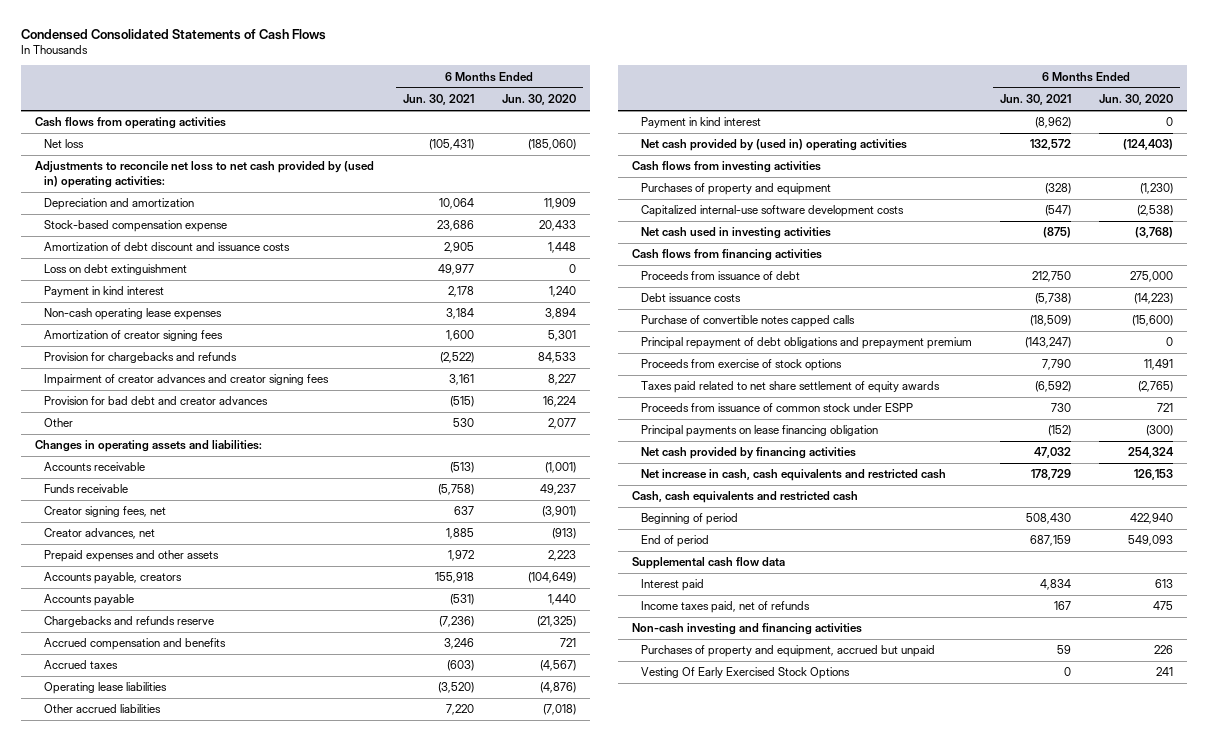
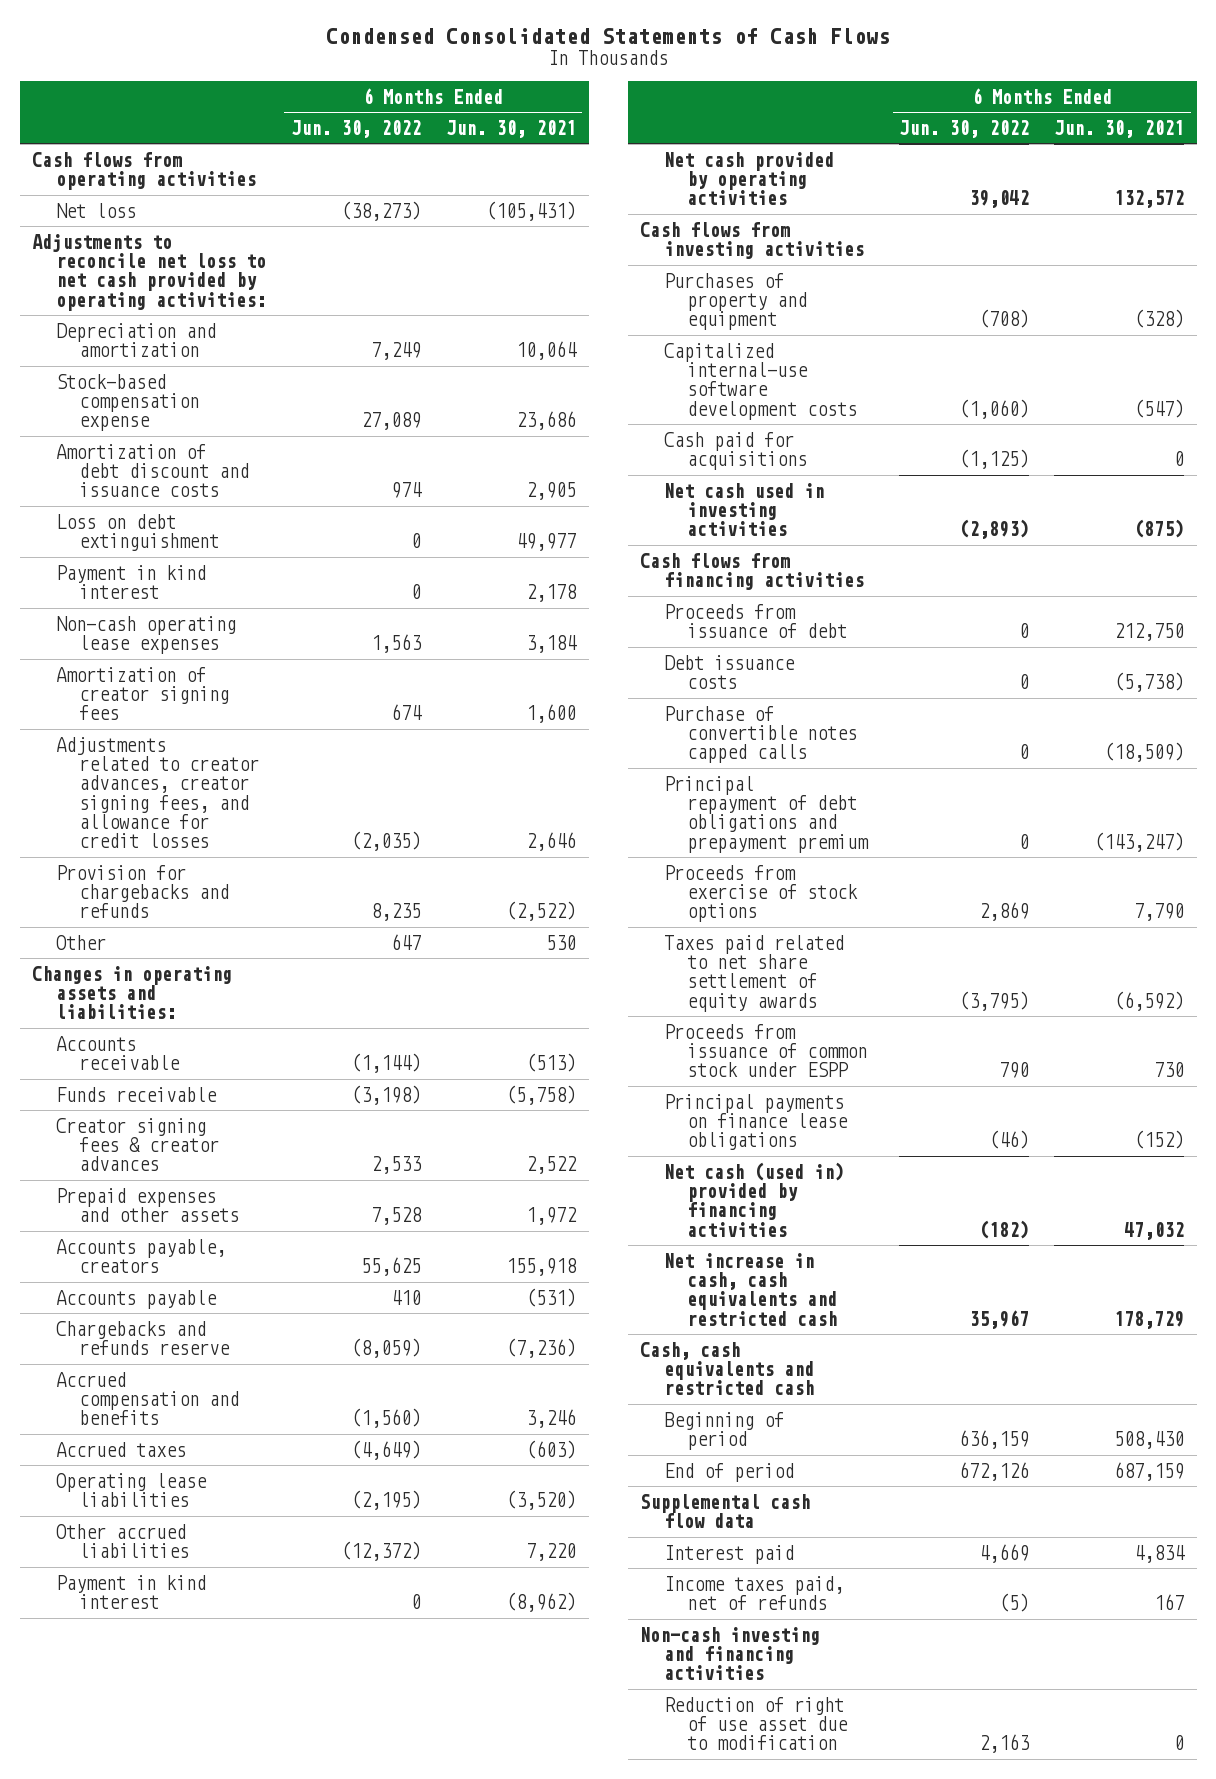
- | 6 Months Ended Jun. 30, 2021 | 6 Months Ended Jun. 30, 2020
+ | 6 Months Ended Jun. 30, 2022 | 6 Months Ended Jun. 30, 2021
- Adjustments to reconcile net loss to net cash provided by (used in) operating activities:
+ Adjustments to reconcile net loss to net cash provided by operating activities:
+ Adjustments related to creator advances, creator signing fees, and allowance for credit losses | (2,035) | 2,646
- Impairment of creator advances and creator signing fees | 3,161 | 8,227
- Provision for bad debt and creator advances | (515) | 16,224
- Creator signing fees, net | 637 | (3,901)
- Creator advances, net | 1,885 | (913)
+ Creator signing fees & creator advances | 2,533 | 2,522
- Net cash provided by (used in) operating activities | 132,572 | (124,403)
+ Net cash provided by operating activities | 39,042 | 132,572
+ Cash paid for acquisitions | (1,125) | 0
- Principal payments on lease financing obligation | (152) | (300)
- Net cash provided by financing activities | 47,032 | 254,324
+ Principal payments on finance lease obligations | (46) | (152)
+ Net cash (used in) provided by financing activities | (182) | 47,032
- Purchases of property and equipment, accrued but unpaid | 59 | 226
- Vesting Of Early Exercised Stock Options | 0 | 241
+ Reduction of right of use asset due to modification | 2,163 | 0

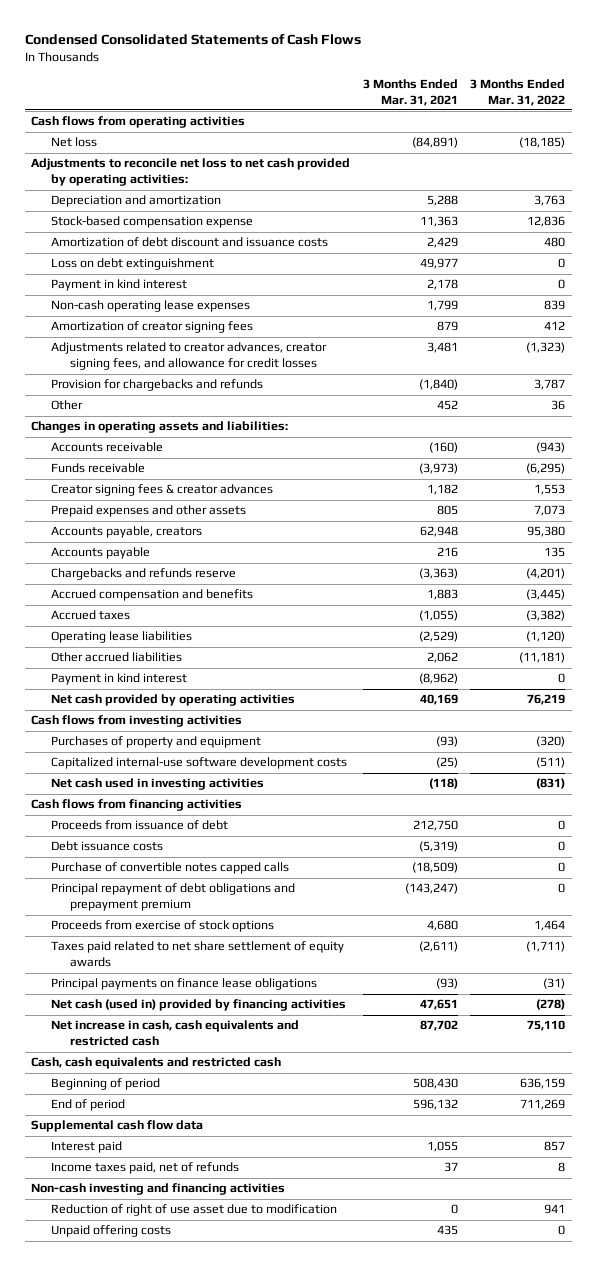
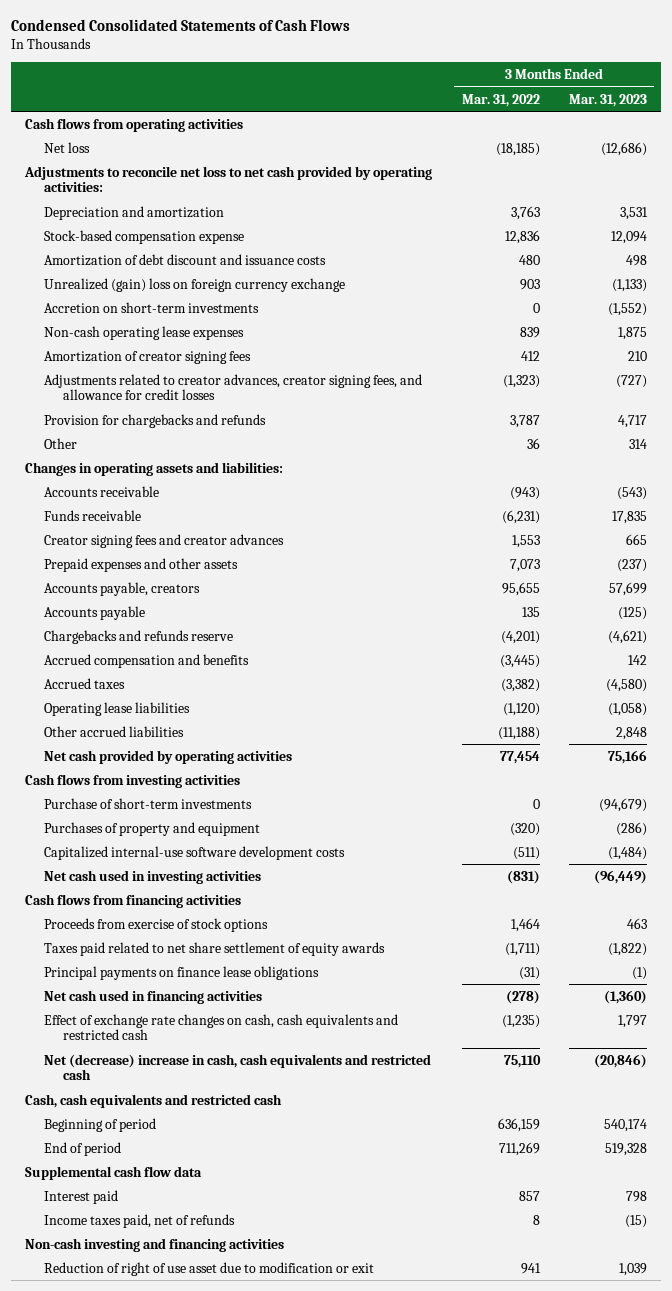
- | 3 Months Ended Mar. 31, 2021 | 3 Months Ended Mar. 31, 2022
+ | 3 Months Ended Mar. 31, 2022 | 3 Months Ended Mar. 31, 2023
- Loss on debt extinguishment | 49,977 | 0
- Payment in kind interest | 2,178 | 0
+ Unrealized (gain) loss on foreign currency exchange | 903 | (1,133)
+ Accretion on short-term investments | 0 | (1,552)
- Funds receivable | (3,973) | (6,295)
- Creator signing fees & creator advances | 1,182 | 1,553
+ Funds receivable | (6,231) | 17,835
+ Creator signing fees and creator advances | 1,553 | 665
- Accounts payable, creators | 62,948 | 95,380
+ Accounts payable, creators | 95,655 | 57,699
- Other accrued liabilities | 2,062 | (11,181)
- Payment in kind interest | (8,962) | 0
- Net cash provided by operating activities | 40,169 | 76,219
+ Other accrued liabilities | (11,188) | 2,848
+ Net cash provided by operating activities | 77,454 | 75,166
+ Purchase of short-term investments | 0 | (94,679)
- Proceeds from issuance of debt | 212,750 | 0
- Debt issuance costs | (5,319) | 0
- Purchase of convertible notes capped calls | (18,509) | 0
- Principal repayment of debt obligations and prepayment premium | (143,247) | 0
- Net cash (used in) provided by financing activities | 47,651 | (278)
- Net increase in cash, cash equivalents and restricted cash | 87,702 | 75,110
+ Net cash used in financing activities | (278) | (1,360)
+ Effect of exchange rate changes on cash, cash equivalents and restricted cash | (1,235) | 1,797
+ Net (decrease) increase in cash, cash equivalents and restricted cash | 75,110 | (20,846)
- Reduction of right of use asset due to modification | 0 | 941
- Unpaid offering costs | 435 | 0
+ Reduction of right of use asset due to modification or exit | 941 | 1,039

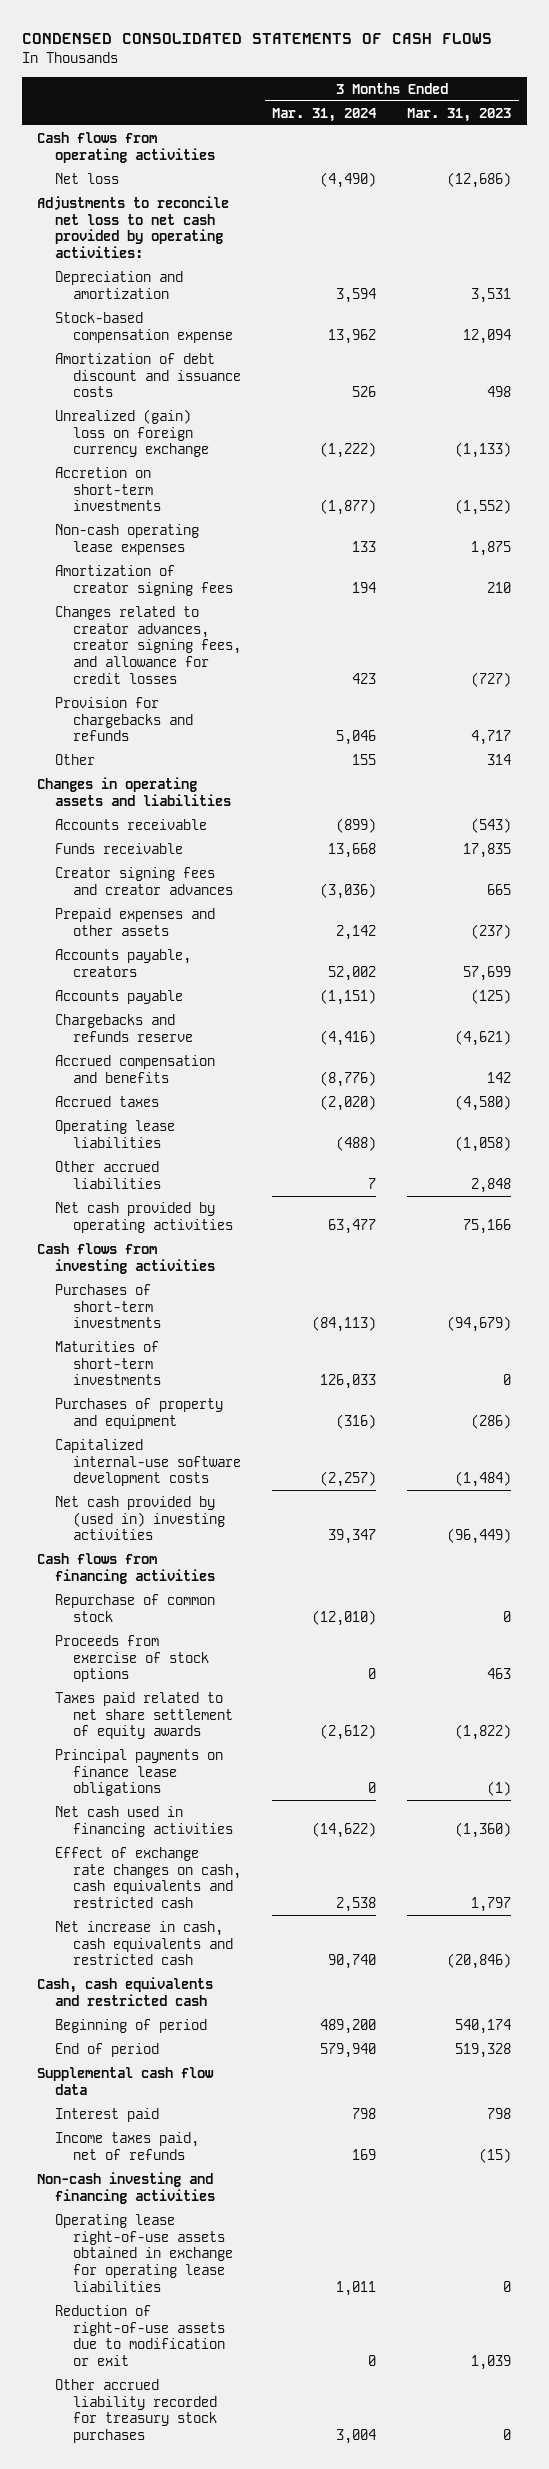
- Condensed Consolidated Statements of Cash Flows
+ CONDENSED CONSOLIDATED STATEMENTS OF CASH FLOWS
- | 3 Months Ended Mar. 31, 2022 | 3 Months Ended Mar. 31, 2023
+ | 3 Months Ended Mar. 31, 2024 | 3 Months Ended Mar. 31, 2023
- Adjustments related to creator advances, creator signing fees, and allowance for credit losses | (1,323) | (727)
+ Changes related to creator advances, creator signing fees, and allowance for credit losses | 423 | (727)
- Changes in operating assets and liabilities:
+ Changes in operating assets and liabilities
- Purchase of short-term investments | 0 | (94,679)
+ Purchases of short-term investments | (84,113) | (94,679)
+ Maturities of short-term investments | 126,033 | 0
- Net cash used in investing activities | (831) | (96,449)
+ Net cash provided by (used in) investing activities | 39,347 | (96,449)
+ Repurchase of common stock | (12,010) | 0
- Net (decrease) increase in cash, cash equivalents and restricted cash | 75,110 | (20,846)
+ Net increase in cash, cash equivalents and restricted cash | 90,740 | (20,846)
- Reduction of right of use asset due to modification or exit | 941 | 1,039
+ Operating lease right-of-use assets obtained in exchange for operating lease liabilities | 1,011 | 0
+ Reduction of right-of-use assets due to modification or exit | 0 | 1,039
+ Other accrued liability recorded for treasury stock purchases | 3,004 | 0

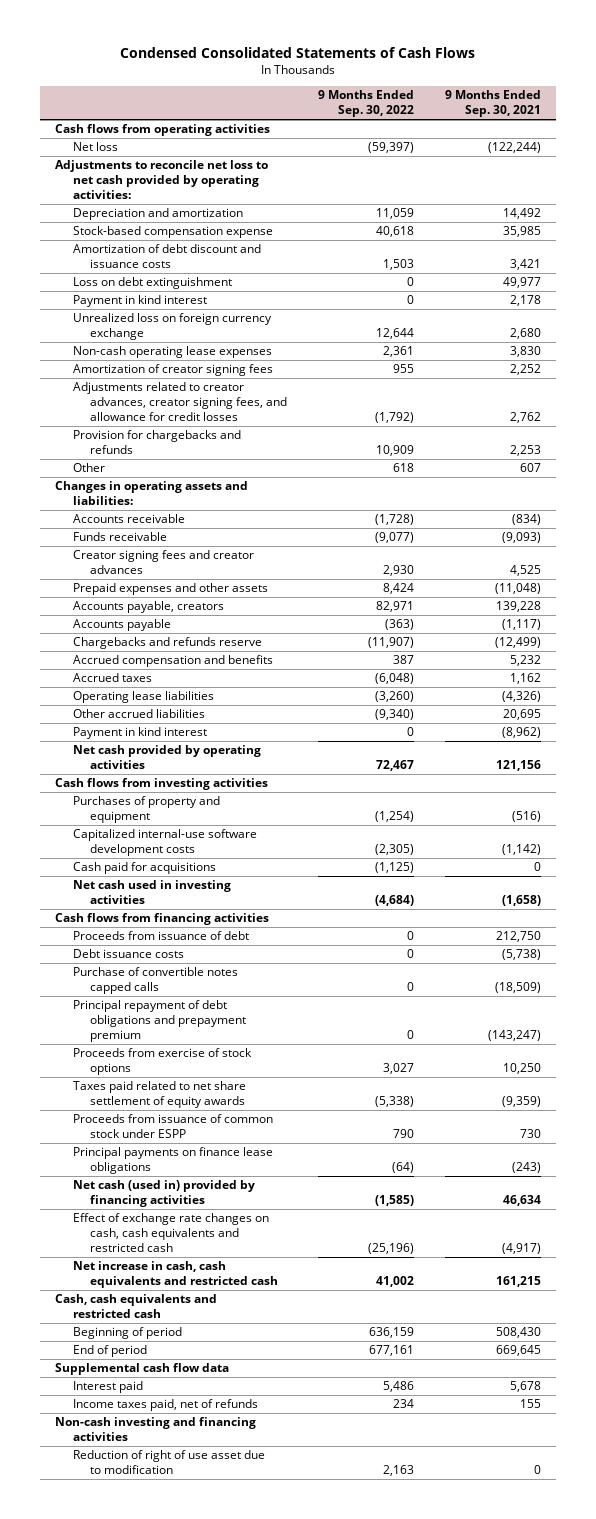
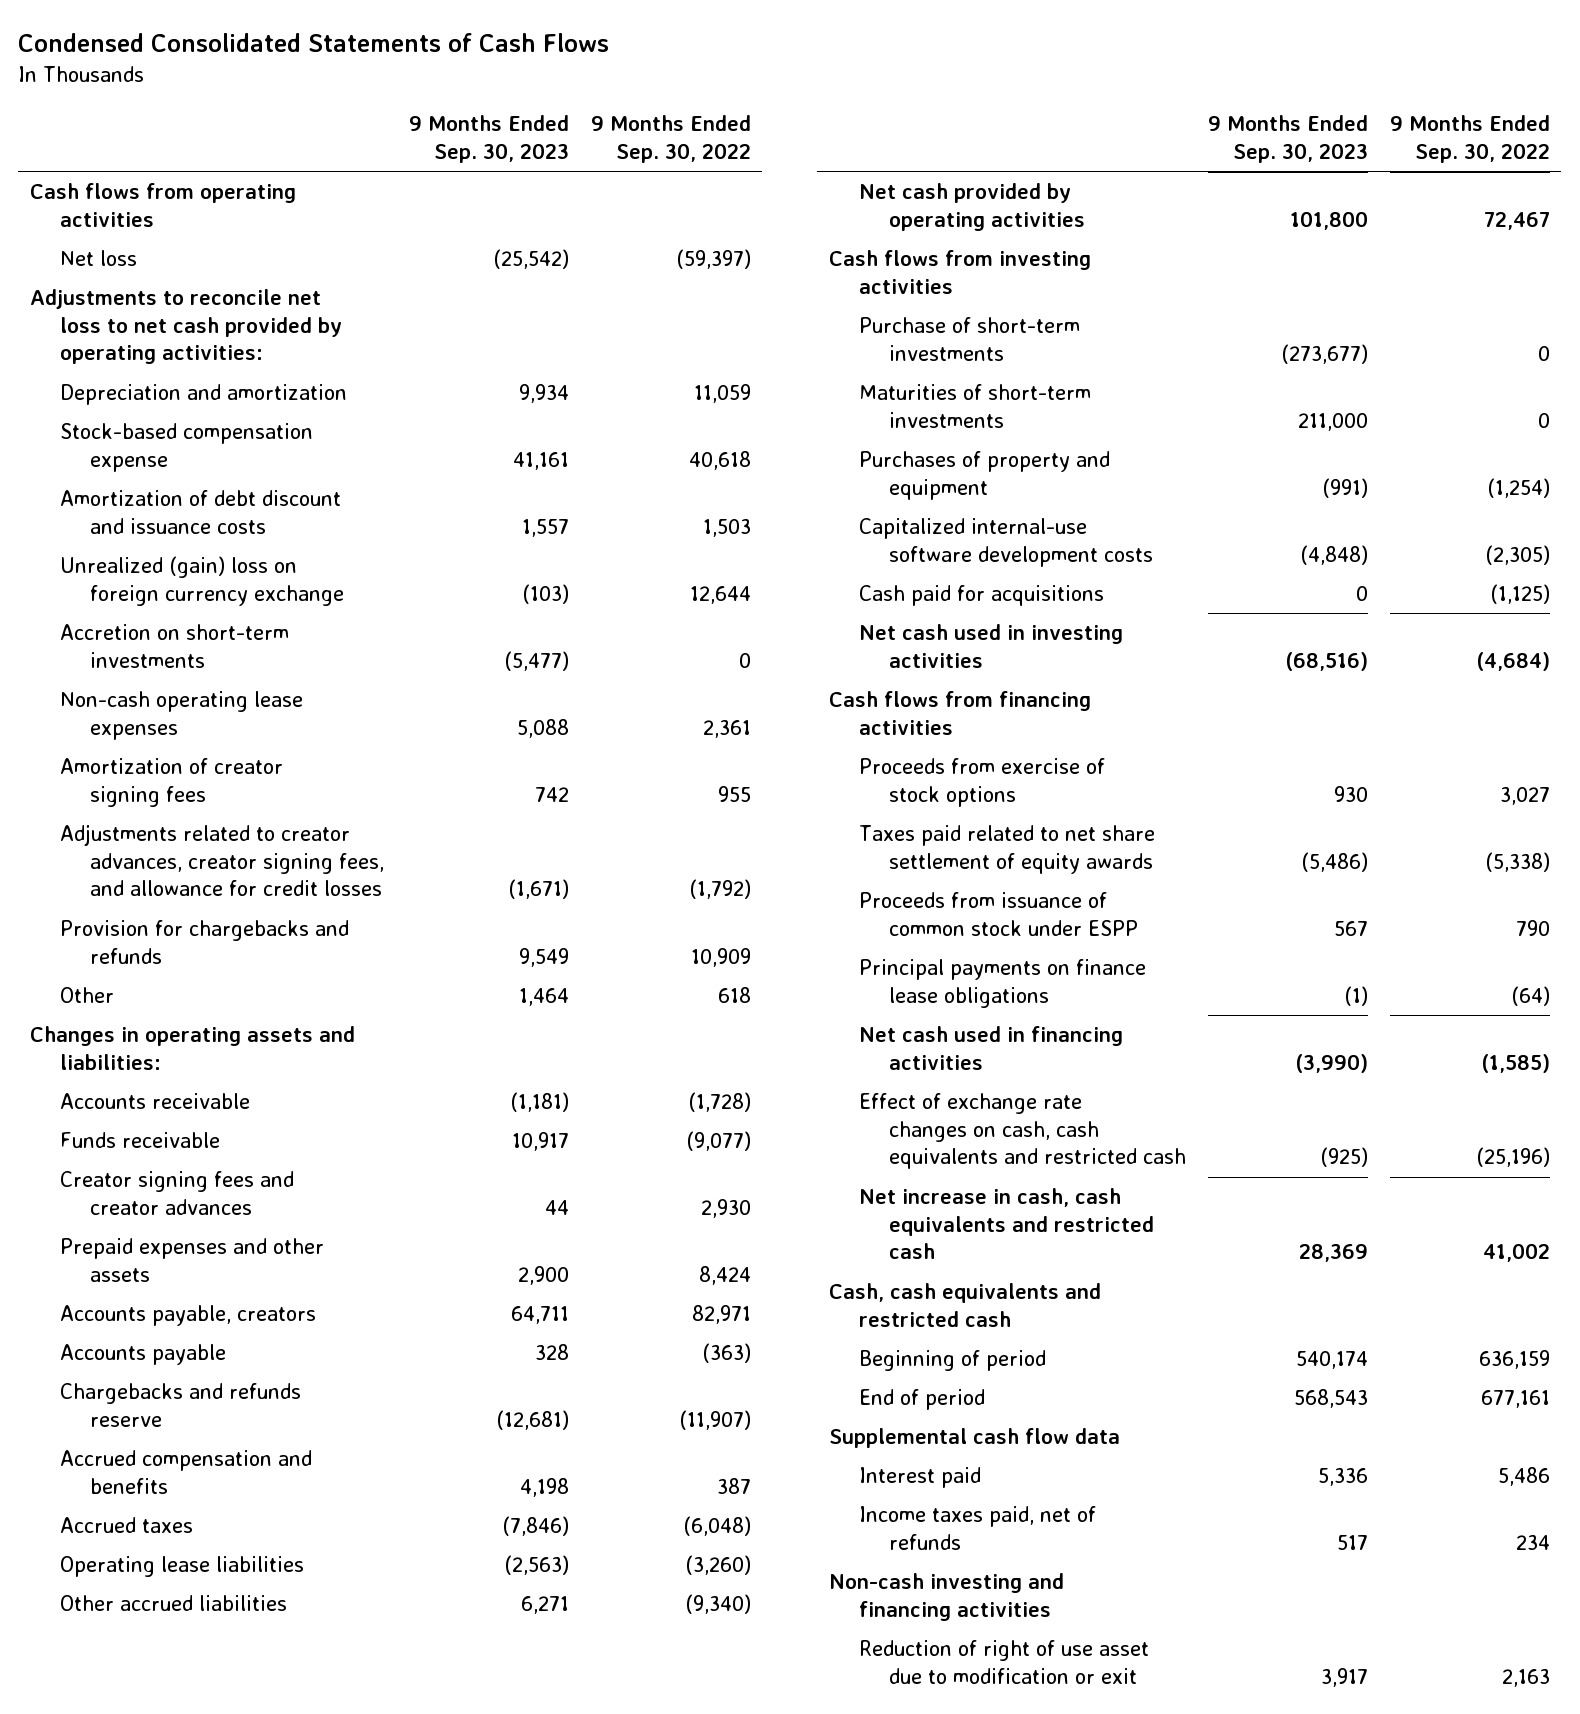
- | 9 Months Ended Sep. 30, 2022 | 9 Months Ended Sep. 30, 2021
+ | 9 Months Ended Sep. 30, 2023 | 9 Months Ended Sep. 30, 2022
- Loss on debt extinguishment | 0 | 49,977
- Payment in kind interest | 0 | 2,178
- Unrealized loss on foreign currency exchange | 12,644 | 2,680
+ Unrealized (gain) loss on foreign currency exchange | (103) | 12,644
+ Accretion on short-term investments | (5,477) | 0
- Payment in kind interest | 0 | (8,962)
+ Purchase of short-term investments | (273,677) | 0
+ Maturities of short-term investments | 211,000 | 0
- Proceeds from issuance of debt | 0 | 212,750
- Debt issuance costs | 0 | (5,738)
- Purchase of convertible notes capped calls | 0 | (18,509)
- Principal repayment of debt obligations and prepayment premium | 0 | (143,247)
- Net cash (used in) provided by financing activities | (1,585) | 46,634
+ Net cash used in financing activities | (3,990) | (1,585)
- Reduction of right of use asset due to modification | 2,163 | 0
+ Reduction of right of use asset due to modification or exit | 3,917 | 2,163

